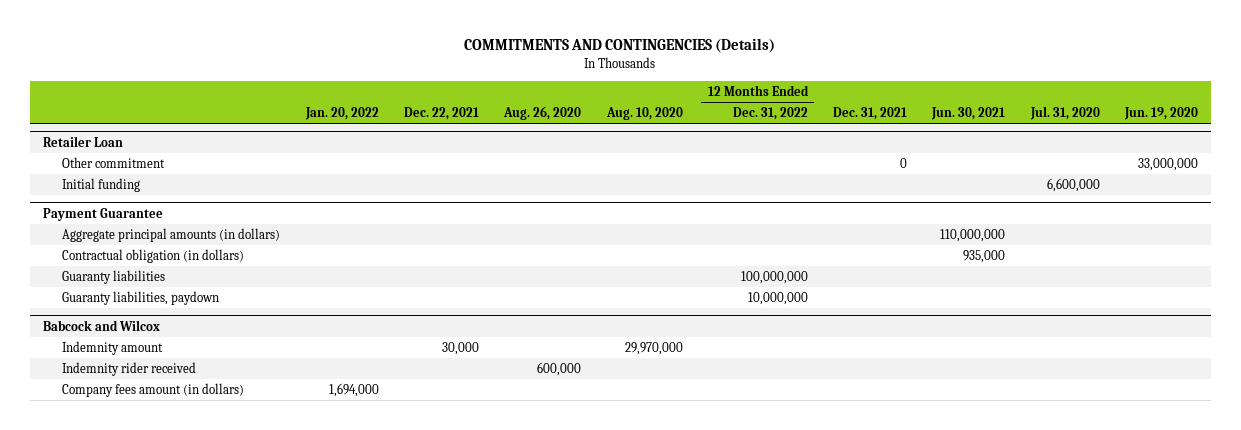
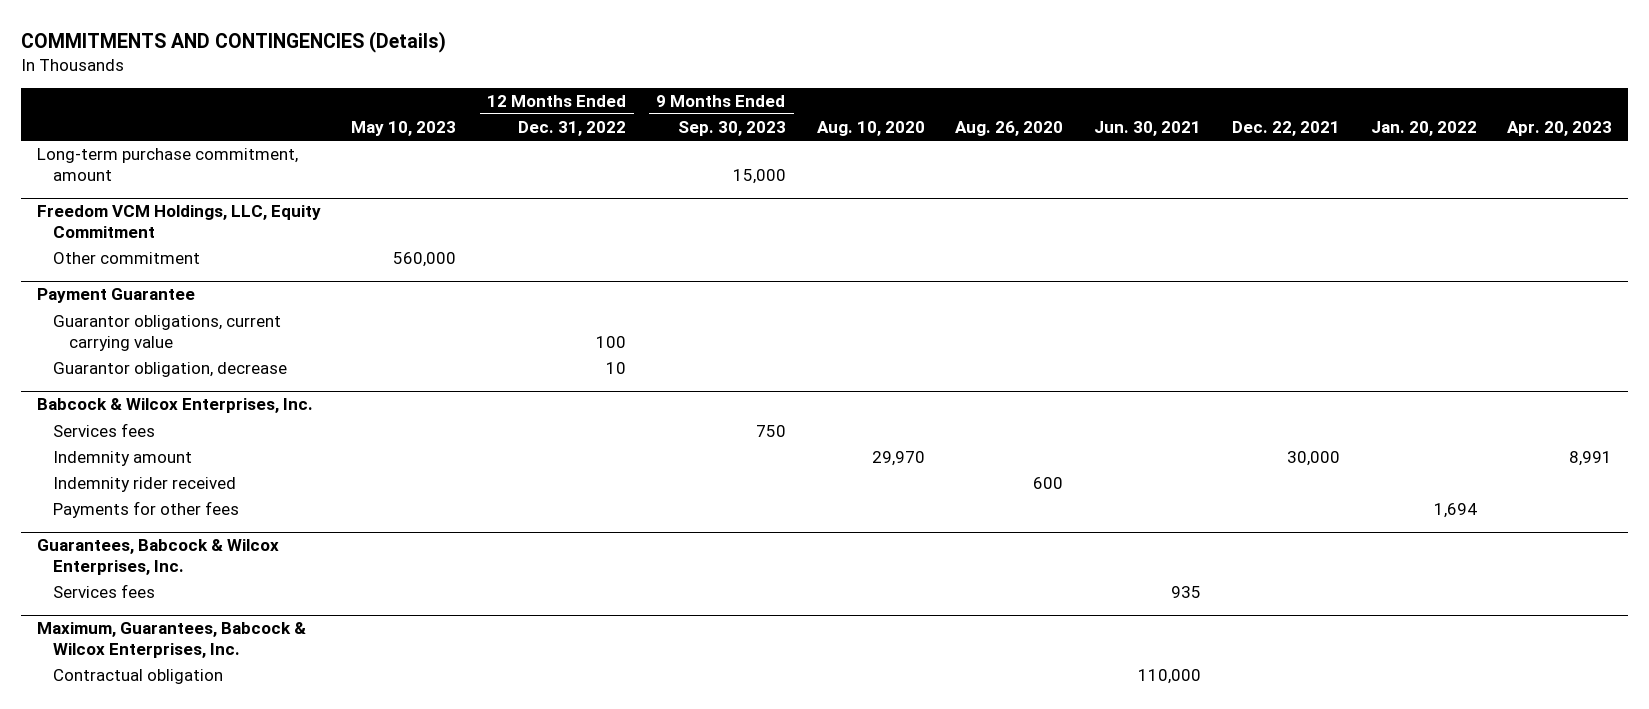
- | Jan. 20, 2022 | Dec. 22, 2021 | Aug. 26, 2020 | Aug. 10, 2020 | 12 Months Ended Dec. 31, 2022 | Dec. 31, 2021 | Jun. 30, 2021 | Jul. 31, 2020 | Jun. 19, 2020
+ | May 10, 2023 | 12 Months Ended Dec. 31, 2022 | 9 Months Ended Sep. 30, 2023 | Aug. 10, 2020 | Aug. 26, 2020 | Jun. 30, 2021 | Dec. 22, 2021 | Jan. 20, 2022 | Apr. 20, 2023
- Retailer Loan
- Other commitment | | | | | | 0 | | | 33,000,000
- Initial funding | | | | | | | | 6,600,000 |
+ Long-term purchase commitment, amount | | | 15,000 | | | | | |
+ Freedom VCM Holdings, LLC, Equity Commitment
+ Other commitment | 560,000 | | | | | | | |
@ Payment Guarantee
- Aggregate principal amounts (in dollars) | | | | | | | 110,000,000 | |
- Contractual obligation (in dollars) | | | | | | | 935,000 | |
- Guaranty liabilities | | | | | 100,000,000 | | | |
- Guaranty liabilities, paydown | | | | | 10,000,000 | | | |
- Babcock and Wilcox
- Indemnity amount | | 30,000 | | 29,970,000 | | | | |
- Indemnity rider received | | | 600,000 | | | | | |
- Company fees amount (in dollars) | 1,694,000 | | | | | | | |
@ Payment Guarantee
+ Guarantor obligations, current carrying value | | 100 | | | | | | |
+ Guarantor obligation, decrease | | 10 | | | | | | |
+ Babcock & Wilcox Enterprises, Inc.
+ Services fees | | | 750 | | | | | |
+ Indemnity amount | | | | 29,970 | | | 30,000 | | 8,991
+ Indemnity rider received | | | | | 600 | | | |
+ Payments for other fees | | | | | | | | 1,694 |
+ Guarantees, Babcock & Wilcox Enterprises, Inc.
+ Services fees | | | | | | 935 | | |
+ Maximum, Guarantees, Babcock & Wilcox Enterprises, Inc.
+ Contractual obligation | | | | | | 110,000 | | |

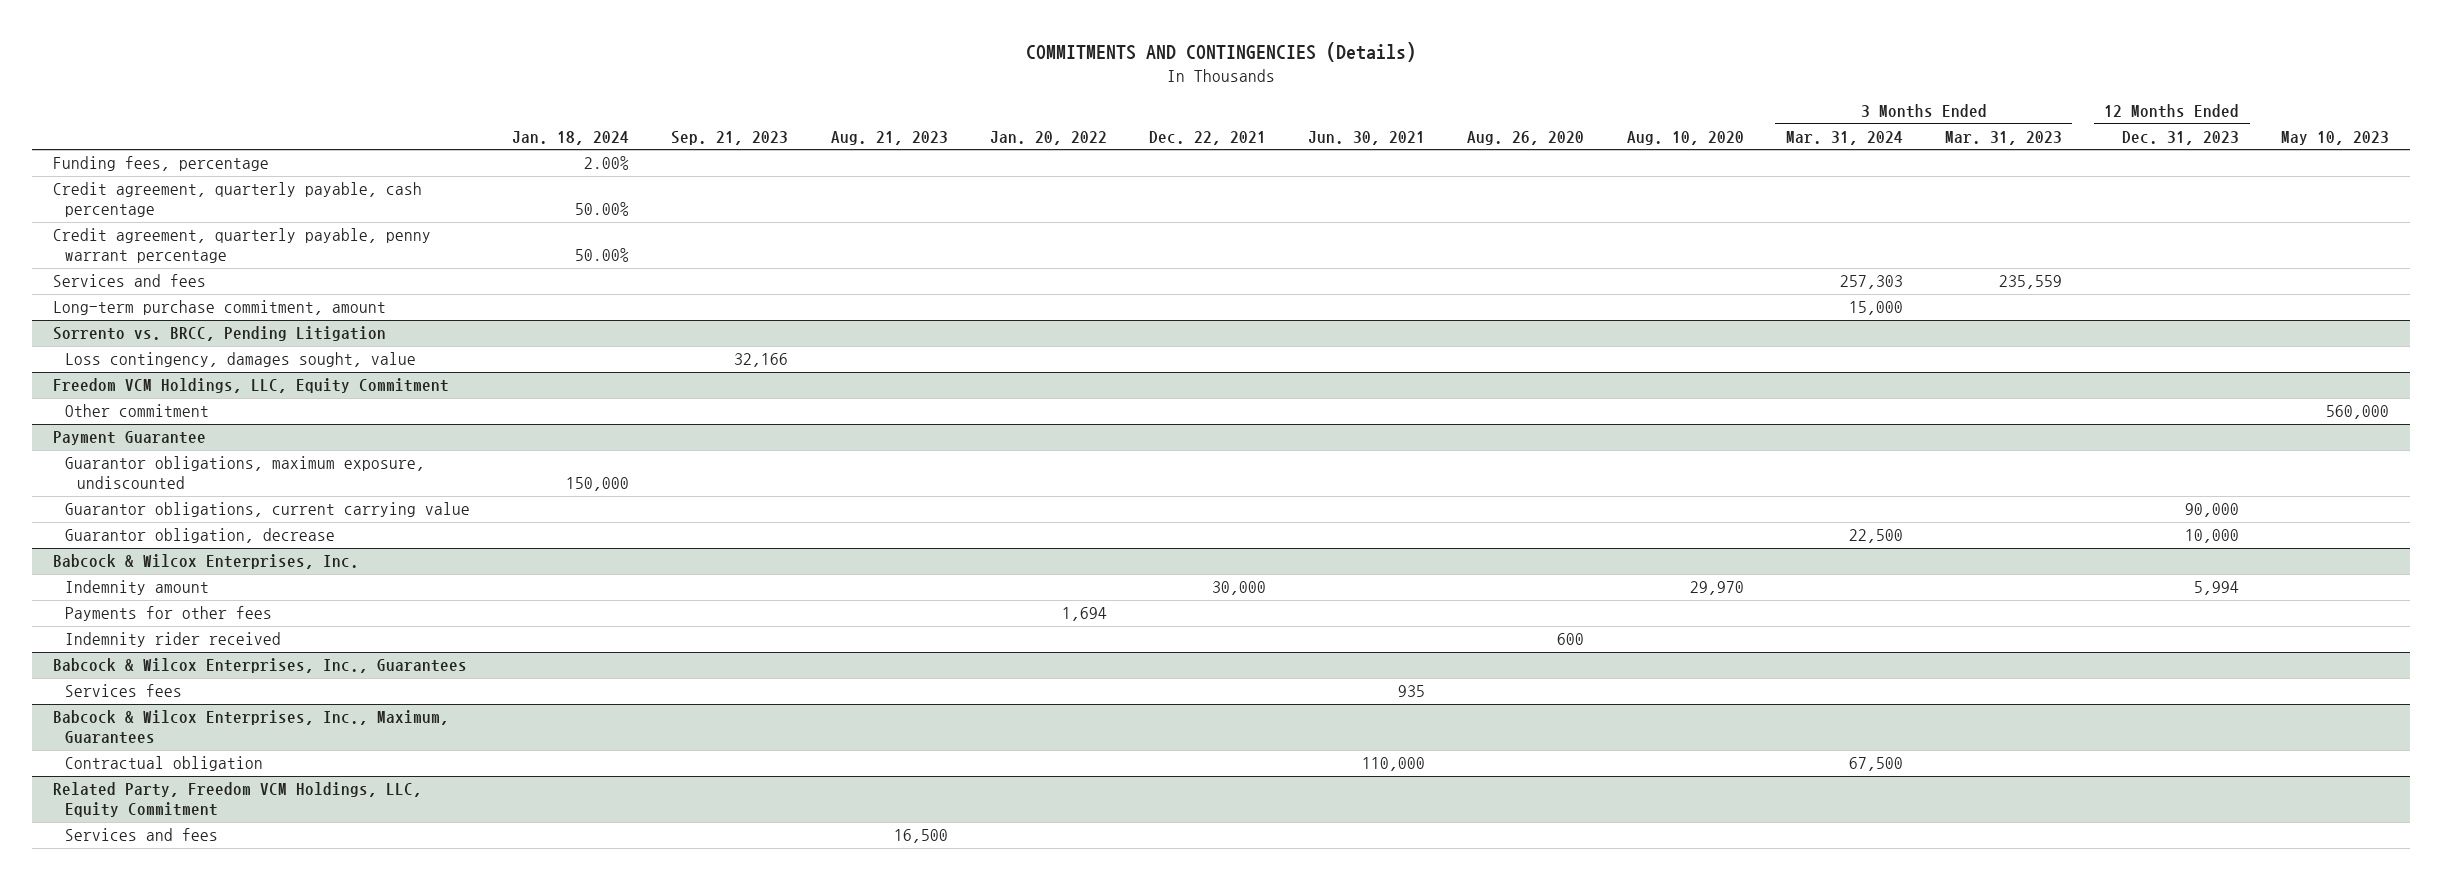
- | May 10, 2023 | 12 Months Ended Dec. 31, 2022 | 9 Months Ended Sep. 30, 2023 | Aug. 10, 2020 | Aug. 26, 2020 | Jun. 30, 2021 | Dec. 22, 2021 | Jan. 20, 2022 | Apr. 20, 2023
+ | Jan. 18, 2024 | Sep. 21, 2023 | Aug. 21, 2023 | Jan. 20, 2022 | Dec. 22, 2021 | Jun. 30, 2021 | Aug. 26, 2020 | Aug. 10, 2020 | 3 Months Ended Mar. 31, 2024 | 3 Months Ended Mar. 31, 2023 | 12 Months Ended Dec. 31, 2023 | May 10, 2023
+ Funding fees, percentage | 2.00% | | | | | | | | | | |
+ Credit agreement, quarterly payable, cash percentage | 50.00% | | | | | | | | | | |
+ Credit agreement, quarterly payable, penny warrant percentage | 50.00% | | | | | | | | | | |
+ Services and fees | | | | | | | | | 257,303 | 235,559 | |
+ Sorrento vs. BRCC, Pending Litigation
+ Loss contingency, damages sought, value | | 32,166 | | | | | | | | | |
@ Payment Guarantee
+ Guarantor obligations, maximum exposure, undiscounted | 150,000 | | | | | | | | | | |
@ Babcock & Wilcox Enterprises, Inc.
- Services fees | | | 750 | | | | | |
- Guarantees, Babcock & Wilcox Enterprises, Inc.
@ Babcock & Wilcox Enterprises, Inc.
moved down: Indemnity rider received | | | | | | | 600 | | | | |
+ Babcock & Wilcox Enterprises, Inc., Guarantees
- Maximum, Guarantees, Babcock & Wilcox Enterprises, Inc.
+ Babcock & Wilcox Enterprises, Inc., Maximum, Guarantees
+ Related Party, Freedom VCM Holdings, LLC, Equity Commitment
+ Services and fees | | | 16,500 | | | | | | | | |

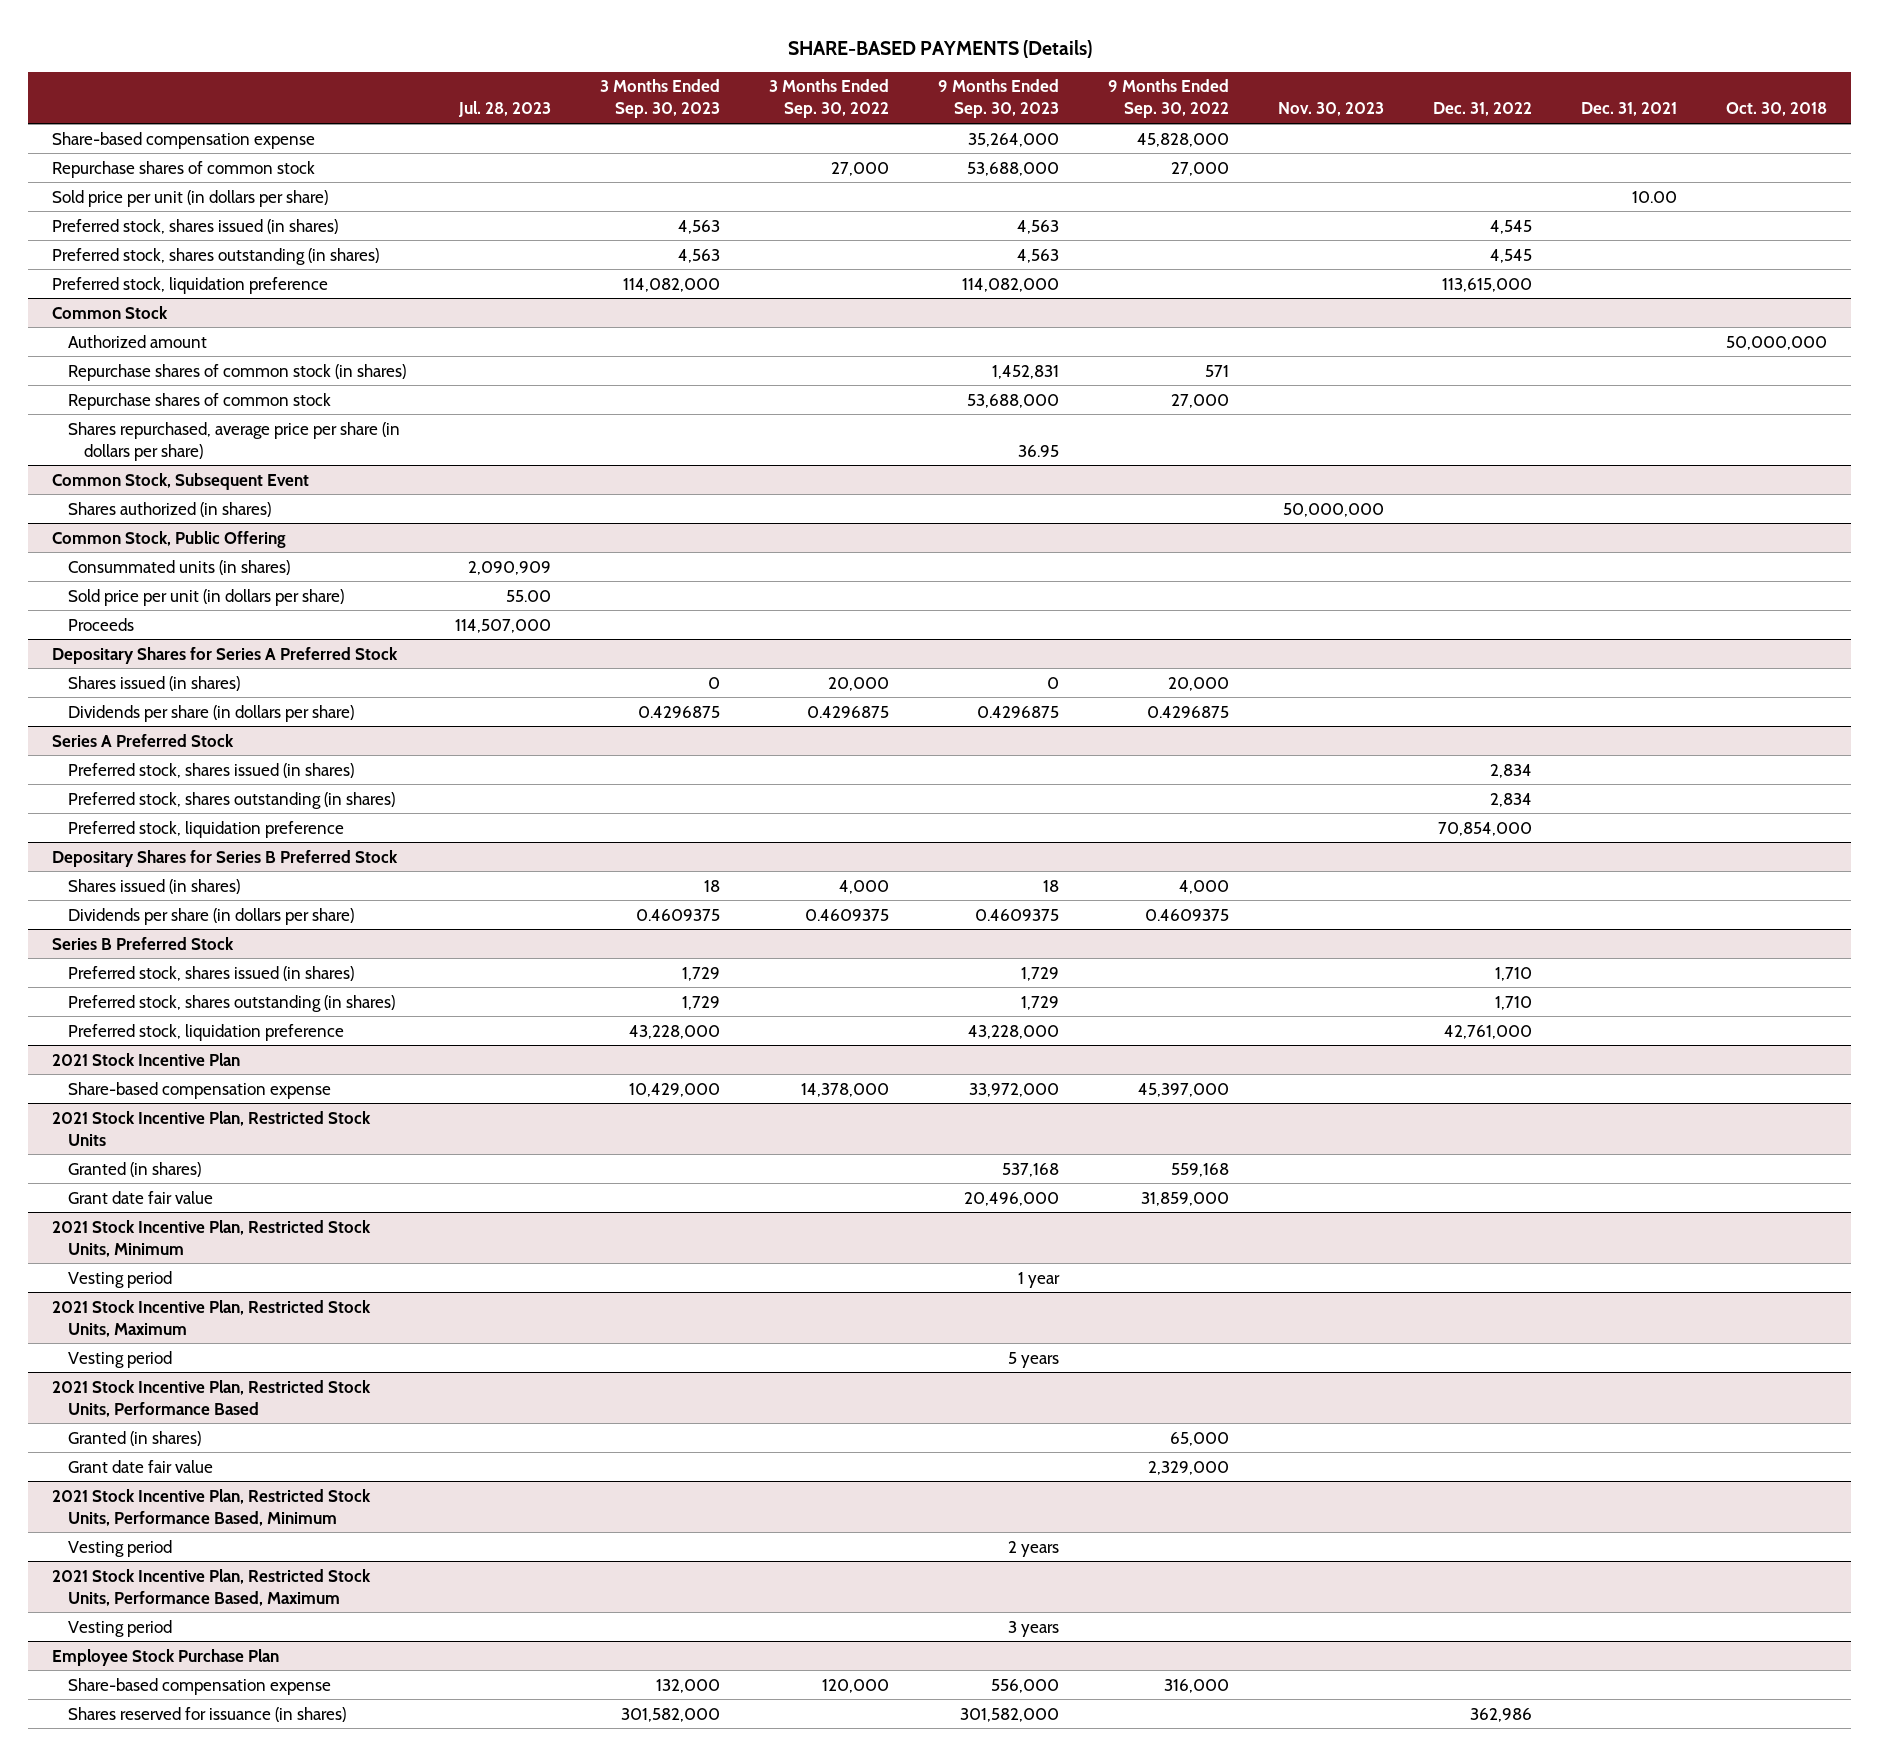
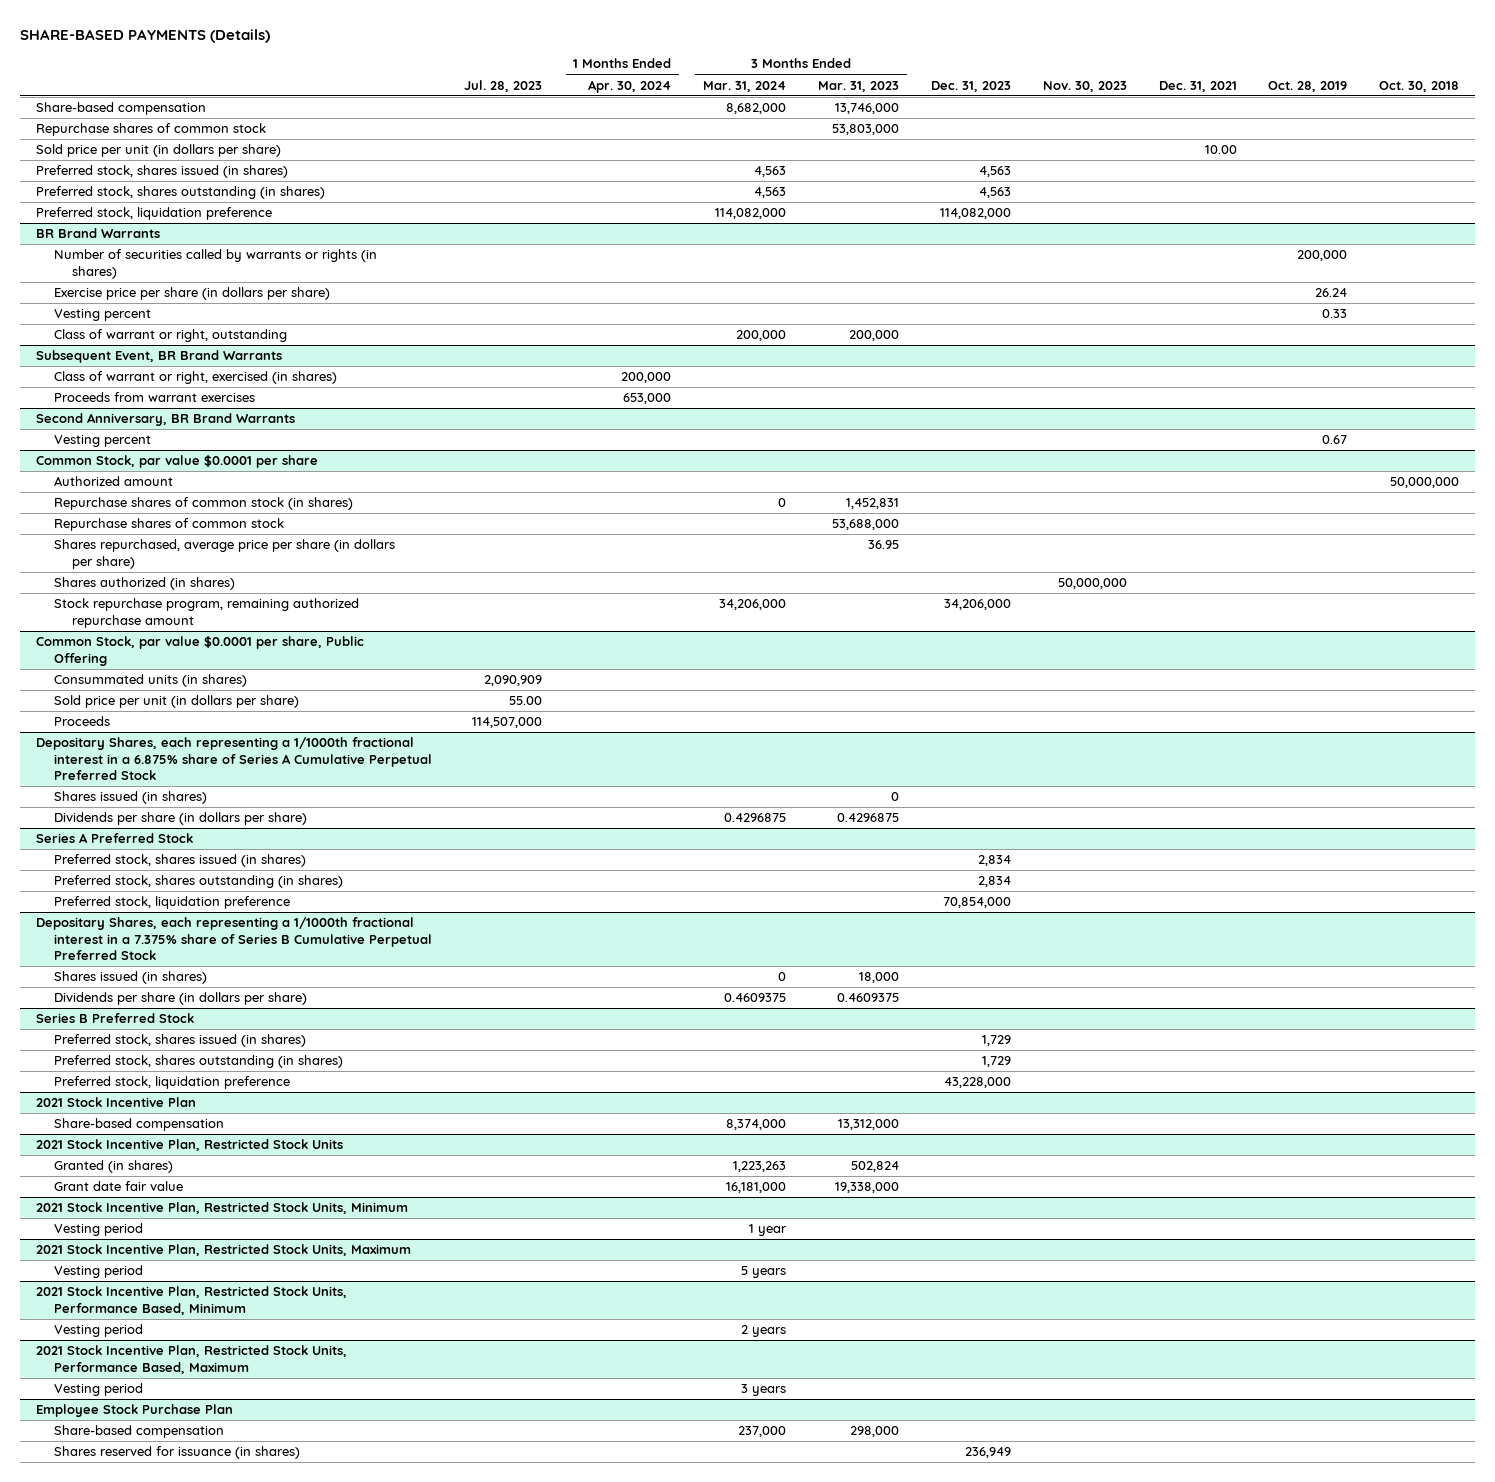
- | Jul. 28, 2023 | 3 Months Ended Sep. 30, 2023 | 3 Months Ended Sep. 30, 2022 | 9 Months Ended Sep. 30, 2023 | 9 Months Ended Sep. 30, 2022 | Nov. 30, 2023 | Dec. 31, 2022 | Dec. 31, 2021 | Oct. 30, 2018
+ | Jul. 28, 2023 | 1 Months Ended Apr. 30, 2024 | 3 Months Ended Mar. 31, 2024 | 3 Months Ended Mar. 31, 2023 | Dec. 31, 2023 | Nov. 30, 2023 | Dec. 31, 2021 | Oct. 28, 2019 | Oct. 30, 2018
- Share-based compensation expense | | | | 35,264,000 | 45,828,000 | | | |
+ Share-based compensation | | | 8,682,000 | 13,746,000 | | | | |
- Common Stock
+ BR Brand Warrants
+ Number of securities called by warrants or rights (in shares) | | | | | | | | 200,000 |
+ Exercise price per share (in dollars per share) | | | | | | | | 26.24 |
+ Vesting percent | | | | | | | | 0.33 |
+ Class of warrant or right, outstanding | | | 200,000 | 200,000 | | | | |
+ Subsequent Event, BR Brand Warrants
+ Class of warrant or right, exercised (in shares) | | 200,000 | | | | | | |
+ Proceeds from warrant exercises | | 653,000 | | | | | | |
+ Second Anniversary, BR Brand Warrants
+ Vesting percent | | | | | | | | 0.67 |
+ Common Stock, par value $0.0001 per share
- Common Stock, Subsequent Event
- Shares authorized (in shares) | | | | | | 50,000,000 | | |
- Common Stock, Public Offering
+ Shares authorized (in shares) | | | | | | 50,000,000 | | |
+ Stock repurchase program, remaining authorized repurchase amount | | | 34,206,000 | | 34,206,000 | | | |
+ Common Stock, par value $0.0001 per share, Public Offering
- Depositary Shares for Series A Preferred Stock
+ Depositary Shares, each representing a 1/1000th fractional interest in a 6.875% share of Series A Cumulative Perpetual Preferred Stock
- Depositary Shares for Series B Preferred Stock
+ Depositary Shares, each representing a 1/1000th fractional interest in a 7.375% share of Series B Cumulative Perpetual Preferred Stock
@ 2021 Stock Incentive Plan
- Share-based compensation expense | | 10,429,000 | 14,378,000 | 33,972,000 | 45,397,000 | | | |
+ Share-based compensation | | | 8,374,000 | 13,312,000 | | | | |
- 2021 Stock Incentive Plan, Restricted Stock Units, Performance Based
- Granted (in shares) | | | | | 65,000 | | | |
- Grant date fair value | | | | | 2,329,000 | | | |
@ Employee Stock Purchase Plan
- Share-based compensation expense | | 132,000 | 120,000 | 556,000 | 316,000 | | | |
+ Share-based compensation | | | 237,000 | 298,000 | | | | |

